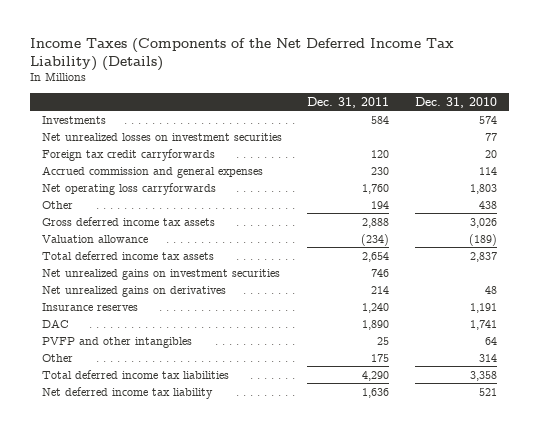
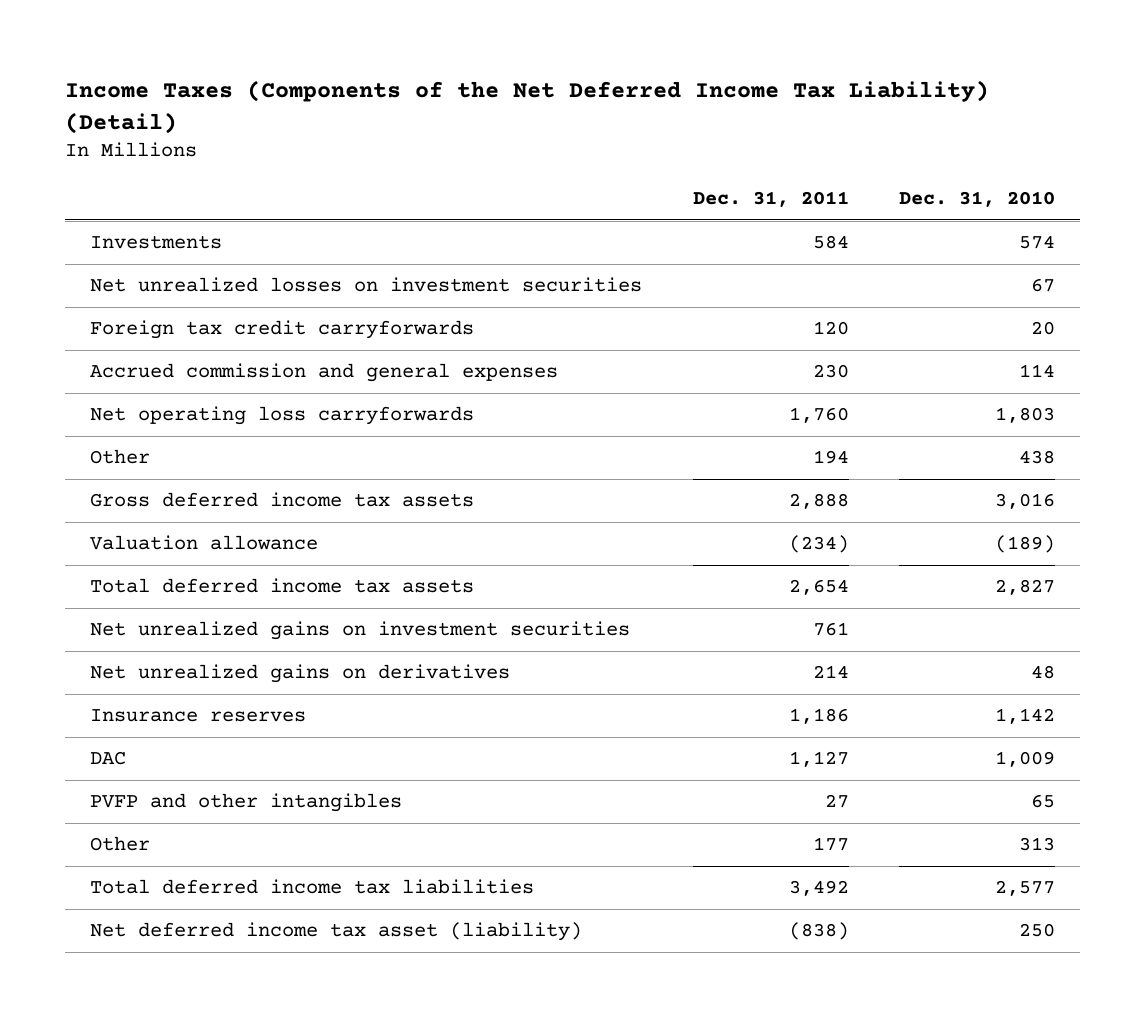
- Income Taxes (Components of the Net Deferred Income Tax Liability) (Details)
+ Income Taxes (Components of the Net Deferred Income Tax Liability) (Detail)
- Net unrealized losses on investment securities | | 77
+ Net unrealized losses on investment securities | | 67
- Gross deferred income tax assets | 2,888 | 3,026
+ Gross deferred income tax assets | 2,888 | 3,016
- Total deferred income tax assets | 2,654 | 2,837
- Net unrealized gains on investment securities | 746 |
+ Total deferred income tax assets | 2,654 | 2,827
+ Net unrealized gains on investment securities | 761 |
- Insurance reserves | 1,240 | 1,191
- DAC | 1,890 | 1,741
- PVFP and other intangibles | 25 | 64
- Other | 175 | 314
- Total deferred income tax liabilities | 4,290 | 3,358
- Net deferred income tax liability | 1,636 | 521
+ Insurance reserves | 1,186 | 1,142
+ DAC | 1,127 | 1,009
+ PVFP and other intangibles | 27 | 65
+ Other | 177 | 313
+ Total deferred income tax liabilities | 3,492 | 2,577
+ Net deferred income tax asset (liability) | (838) | 250

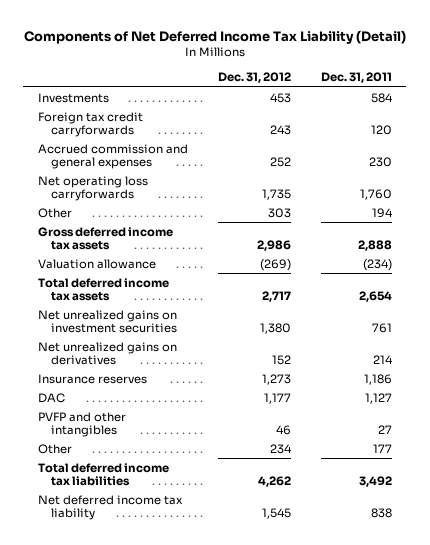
- Income Taxes (Components of the Net Deferred Income Tax Liability) (Detail)
+ Components of Net Deferred Income Tax Liability (Detail)
- | Dec. 31, 2011 | Dec. 31, 2010
+ | Dec. 31, 2012 | Dec. 31, 2011
- Net unrealized losses on investment securities | | 67
- Net deferred income tax asset (liability) | (838) | 250
+ Net deferred income tax liability | 1,545 | 838

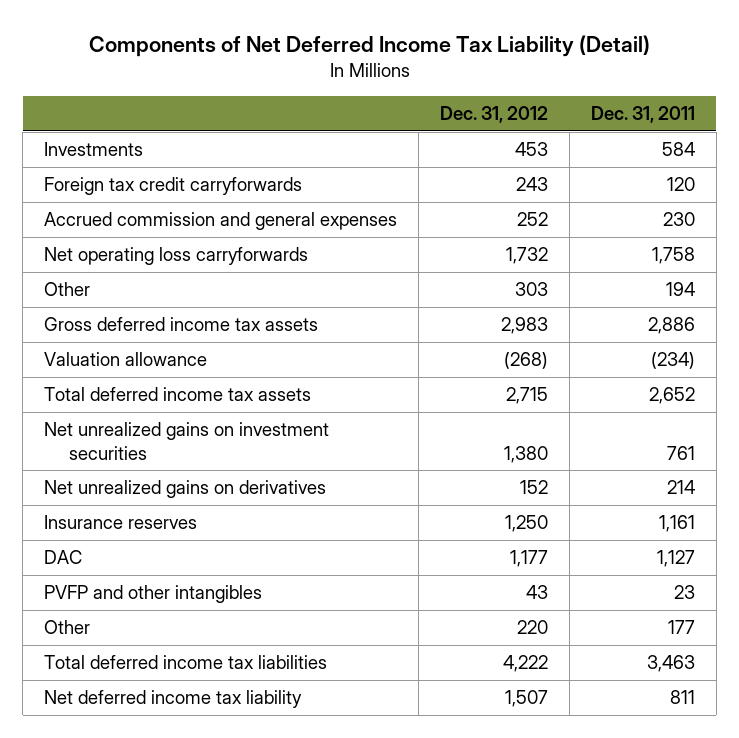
- Net operating loss carryforwards | 1,735 | 1,760
+ Net operating loss carryforwards | 1,732 | 1,758
- Gross deferred income tax assets | 2,986 | 2,888
- Valuation allowance | (269) | (234)
- Total deferred income tax assets | 2,717 | 2,654
+ Gross deferred income tax assets | 2,983 | 2,886
+ Valuation allowance | (268) | (234)
+ Total deferred income tax assets | 2,715 | 2,652
- Insurance reserves | 1,273 | 1,186
+ Insurance reserves | 1,250 | 1,161
- PVFP and other intangibles | 46 | 27
- Other | 234 | 177
- Total deferred income tax liabilities | 4,262 | 3,492
- Net deferred income tax liability | 1,545 | 838
+ PVFP and other intangibles | 43 | 23
+ Other | 220 | 177
+ Total deferred income tax liabilities | 4,222 | 3,463
+ Net deferred income tax liability | 1,507 | 811

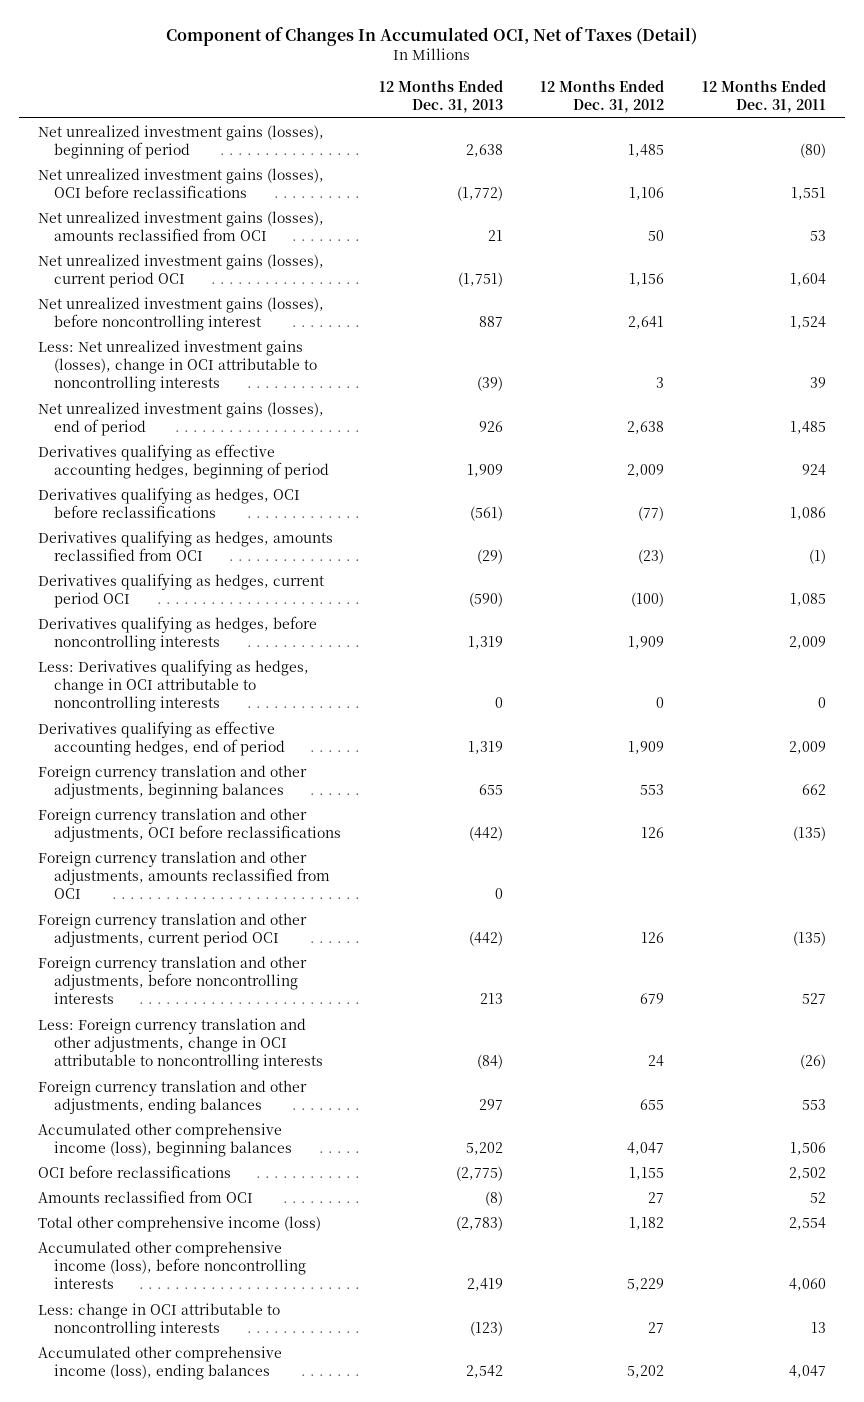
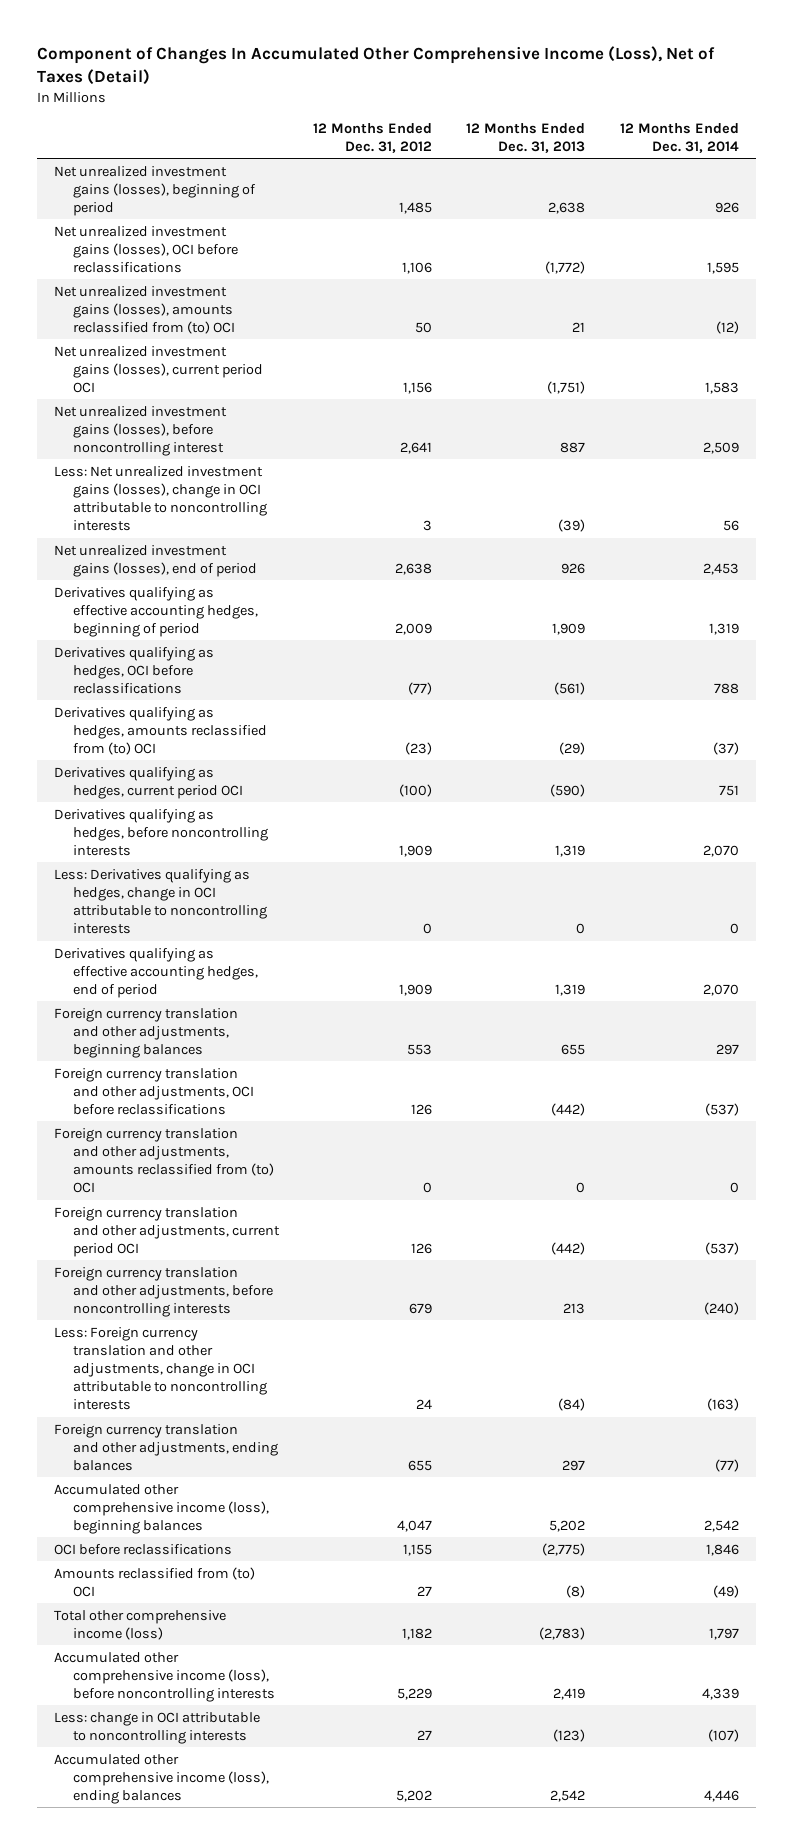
- Component of Changes In Accumulated OCI, Net of Taxes (Detail)
+ Component of Changes In Accumulated Other Comprehensive Income (Loss), Net of Taxes (Detail)
- | 12 Months Ended Dec. 31, 2013 | 12 Months Ended Dec. 31, 2012 | 12 Months Ended Dec. 31, 2011
+ | 12 Months Ended Dec. 31, 2012 | 12 Months Ended Dec. 31, 2013 | 12 Months Ended Dec. 31, 2014
- Net unrealized investment gains (losses), amounts reclassified from OCI | 21 | 50 | 53
+ Net unrealized investment gains (losses), amounts reclassified from (to) OCI | 50 | 21 | (12)
- Derivatives qualifying as hedges, amounts reclassified from OCI | (29) | (23) | (1)
+ Derivatives qualifying as hedges, amounts reclassified from (to) OCI | (23) | (29) | (37)
- Foreign currency translation and other adjustments, amounts reclassified from OCI | 0 | |
+ Foreign currency translation and other adjustments, amounts reclassified from (to) OCI | 0 | 0 | 0
- Amounts reclassified from OCI | (8) | 27 | 52
+ Amounts reclassified from (to) OCI | 27 | (8) | (49)

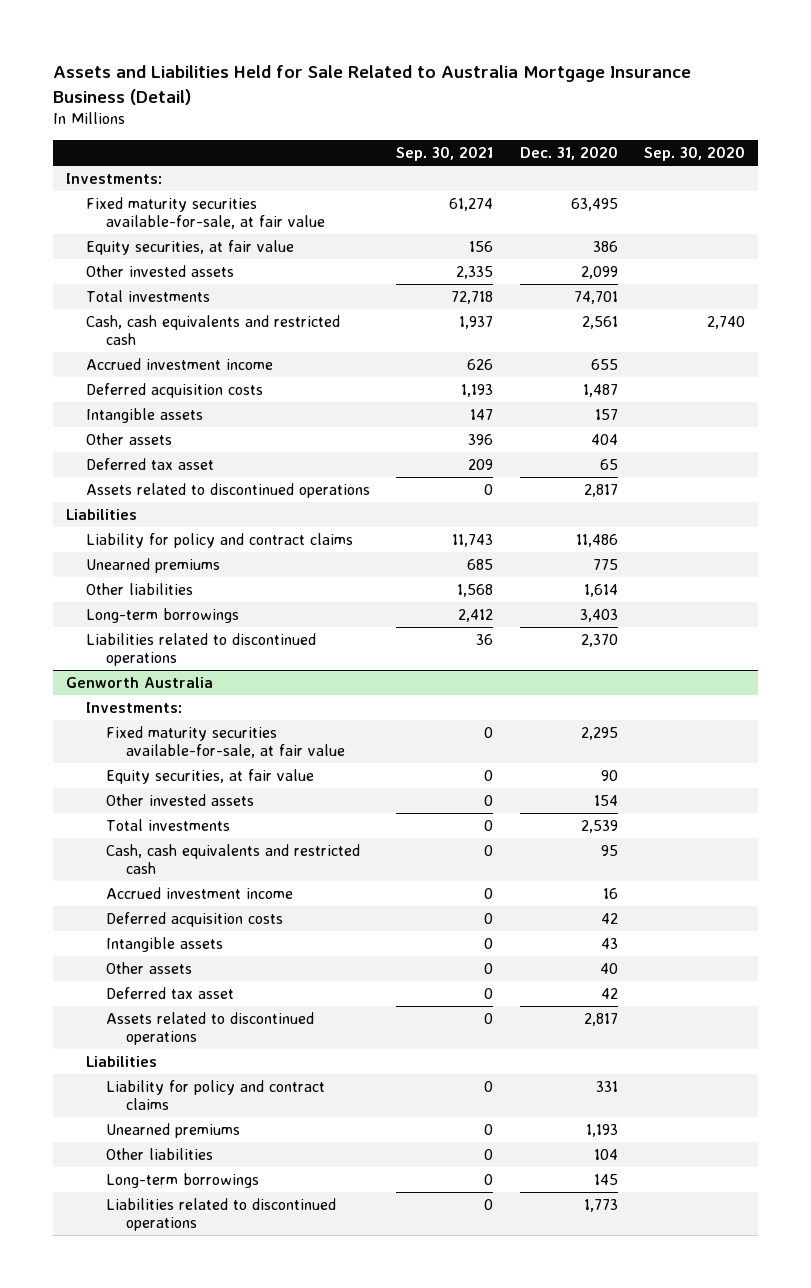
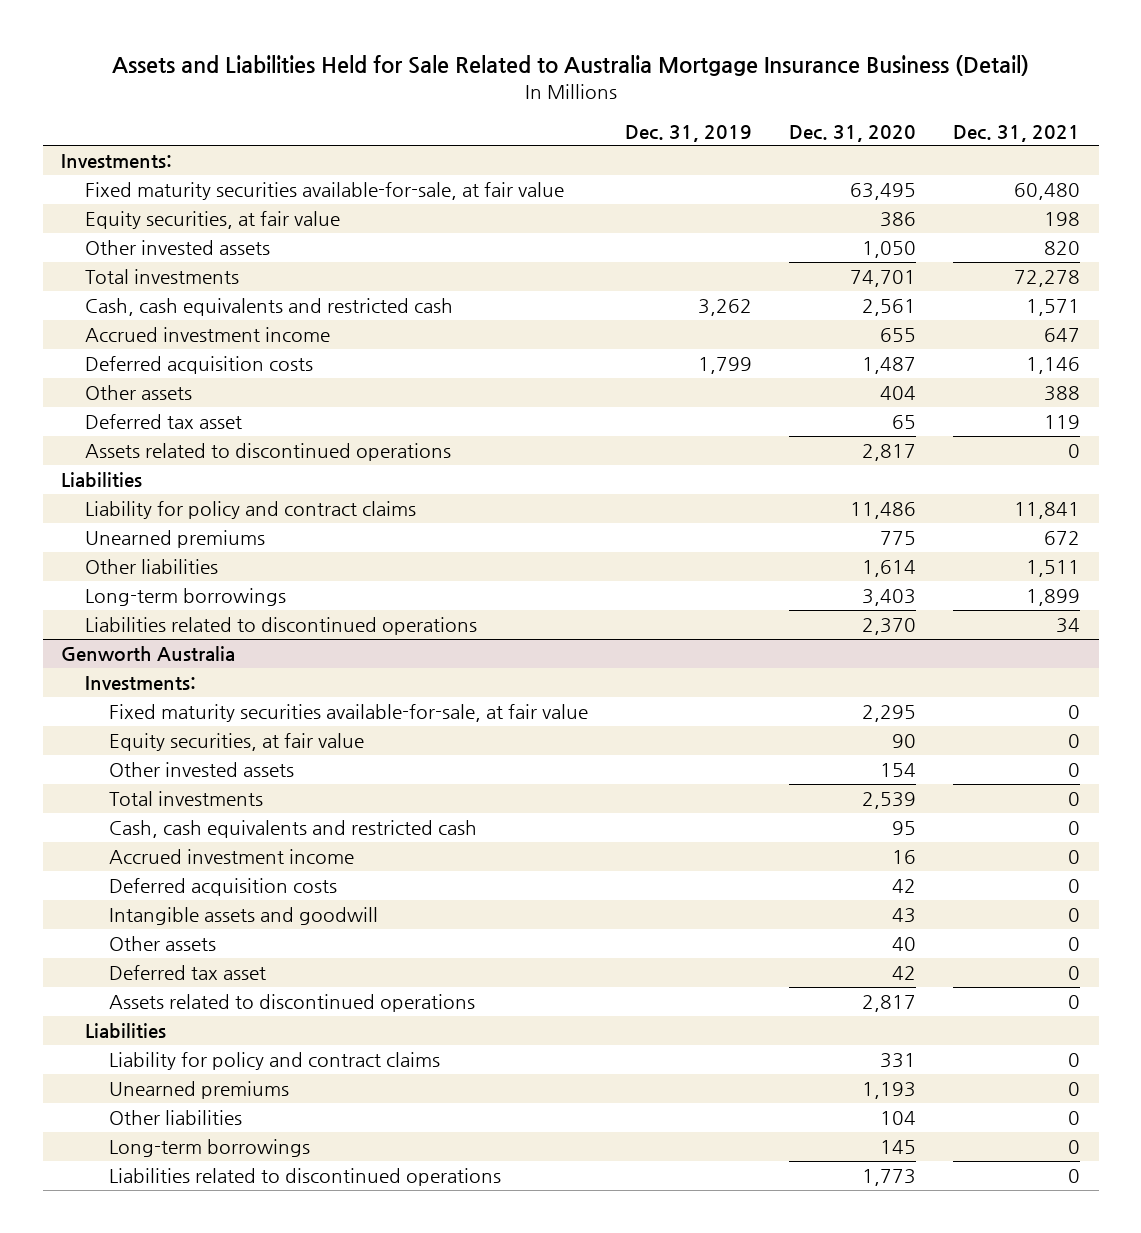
- | Sep. 30, 2021 | Dec. 31, 2020 | Sep. 30, 2020
+ | Dec. 31, 2019 | Dec. 31, 2020 | Dec. 31, 2021
- Other invested assets | 2,335 | 2,099 |
+ Other invested assets | | 1,050 | 820
- Intangible assets | 147 | 157 |
@ Genworth Australia
- Intangible assets | 0 | 43 |
+ Intangible assets and goodwill | | 43 | 0

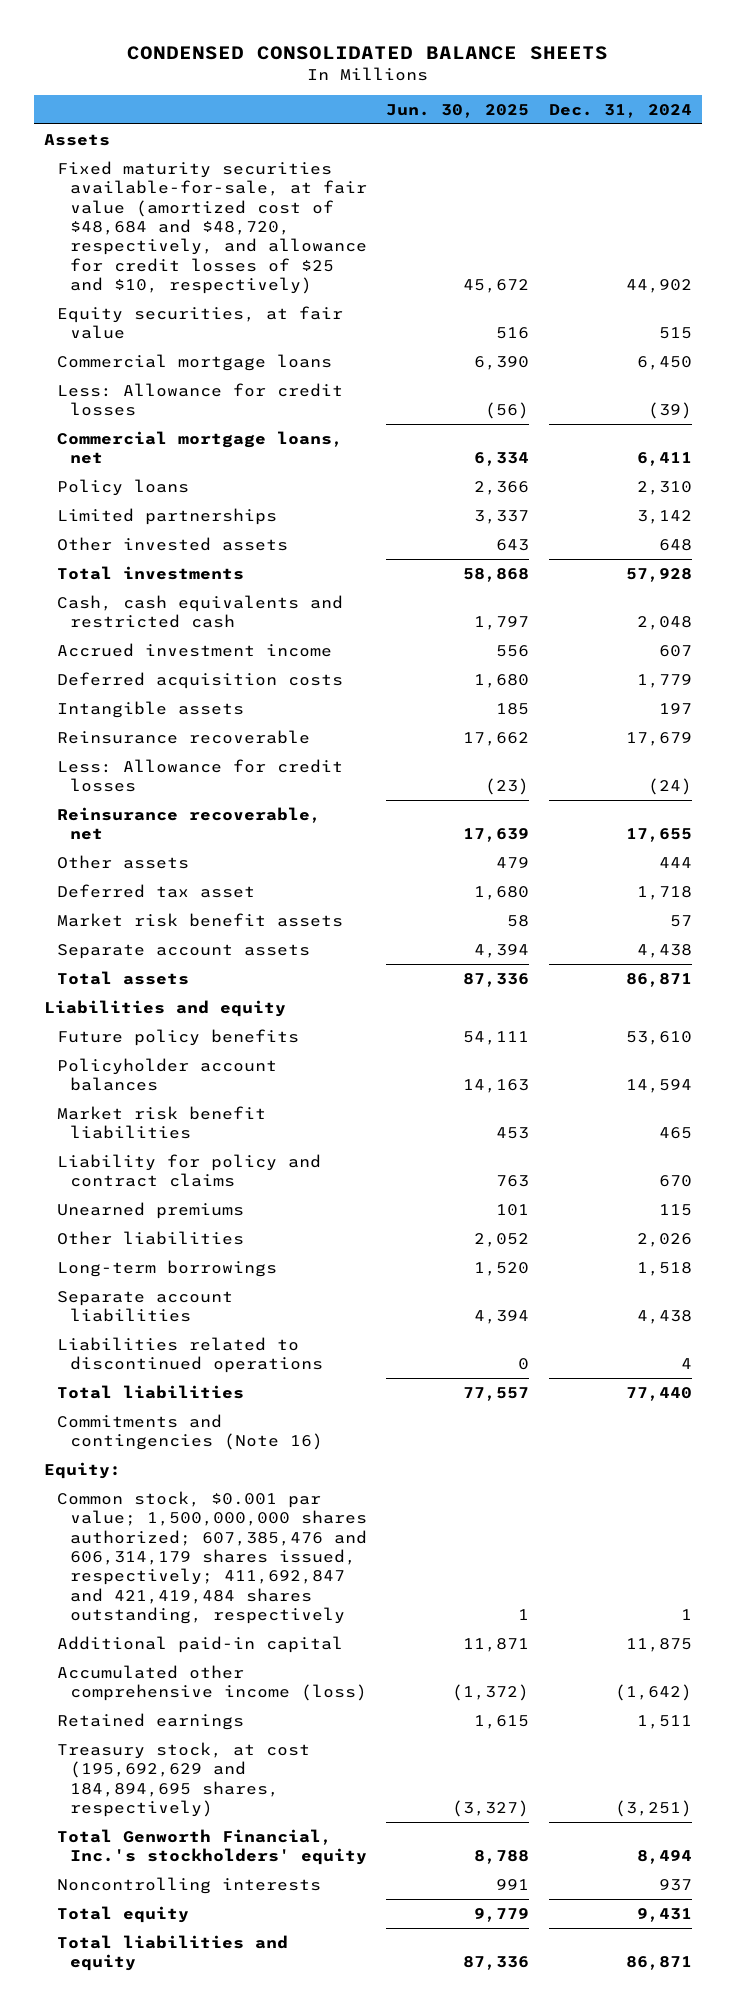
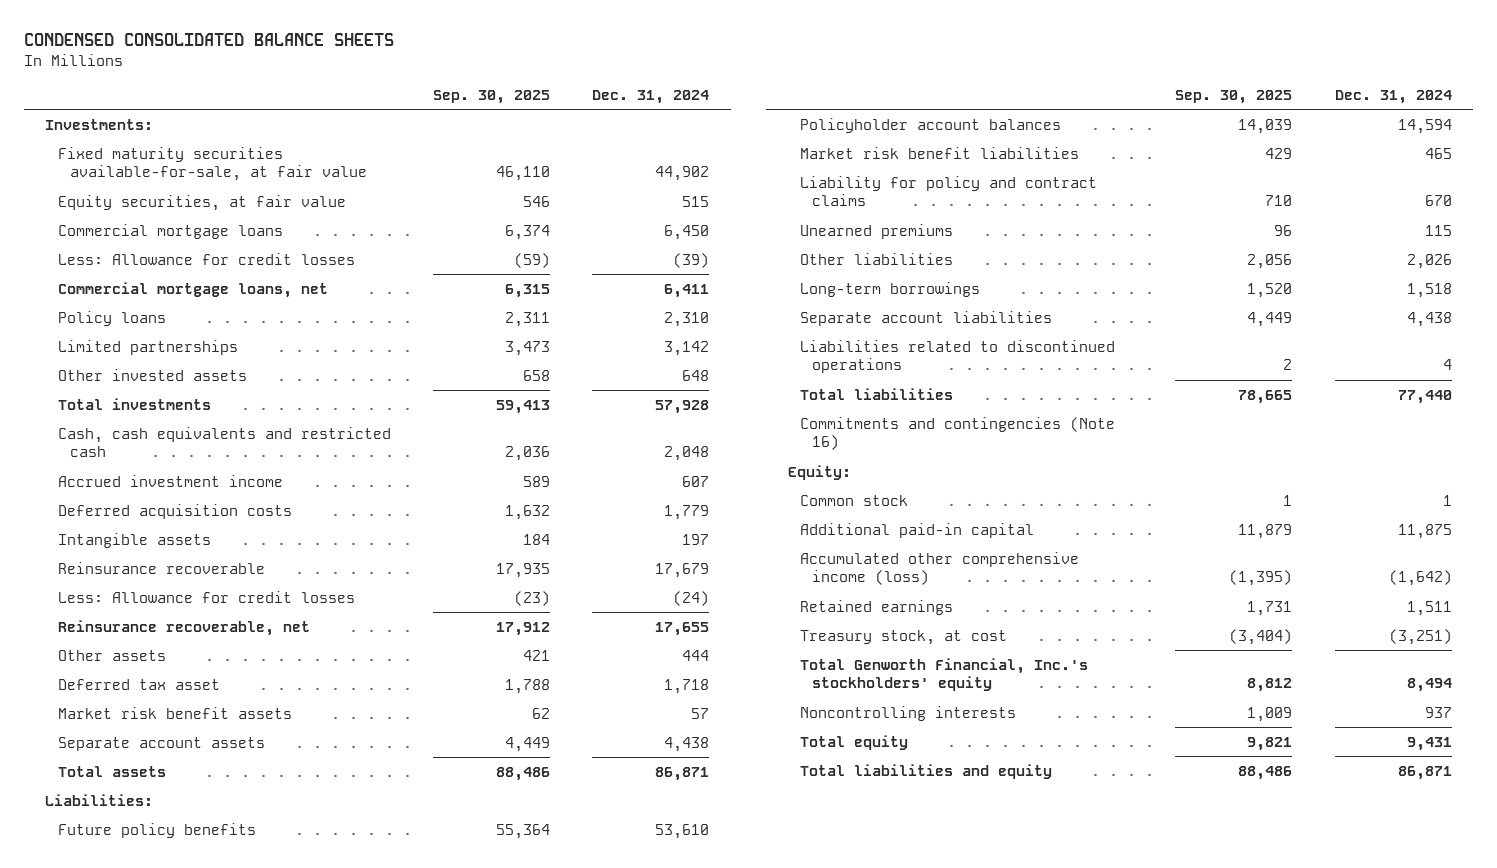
- | Jun. 30, 2025 | Dec. 31, 2024
+ | Sep. 30, 2025 | Dec. 31, 2024
- Assets
- Fixed maturity securities available-for-sale, at fair value (amortized cost of $48,684 and $48,720, respectively, and allowance for credit losses of $25 and $10, respectively) | 45,672 | 44,902
+ Investments:
+ Fixed maturity securities available-for-sale, at fair value | 46,110 | 44,902
- Liabilities and equity
+ Liabilities:
- Common stock, $0.001 par value; 1,500,000,000 shares authorized; 607,385,476 and 606,314,179 shares issued, respectively; 411,692,847 and 421,419,484 shares outstanding, respectively | 1 | 1
+ Common stock | 1 | 1
- Treasury stock, at cost (195,692,629 and 184,894,695 shares, respectively) | (3,327) | (3,251)
+ Treasury stock, at cost | (3,404) | (3,251)

